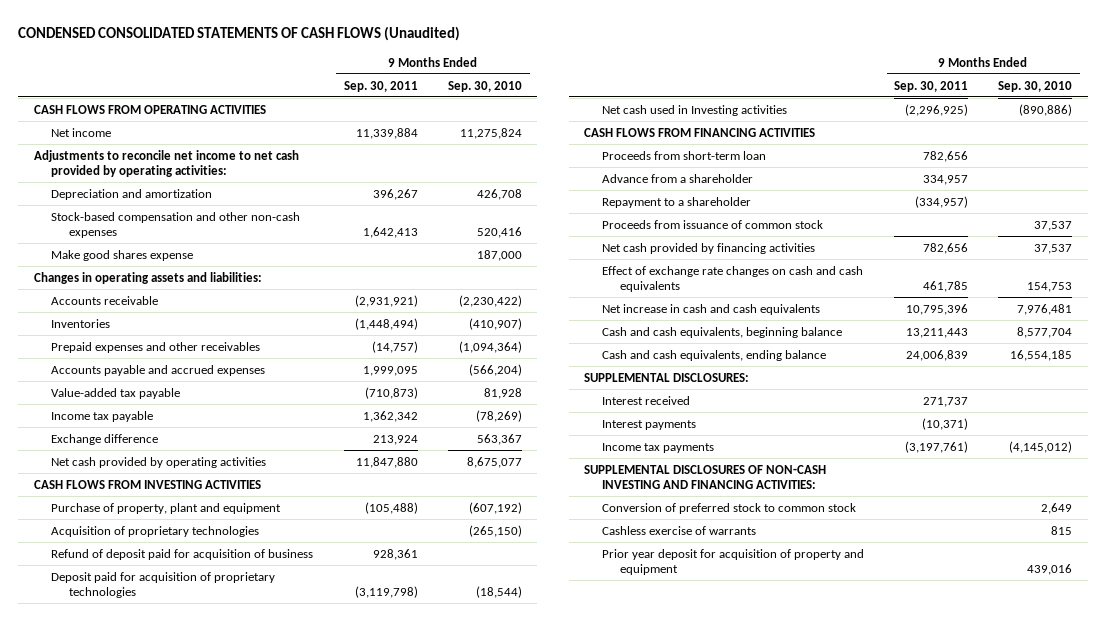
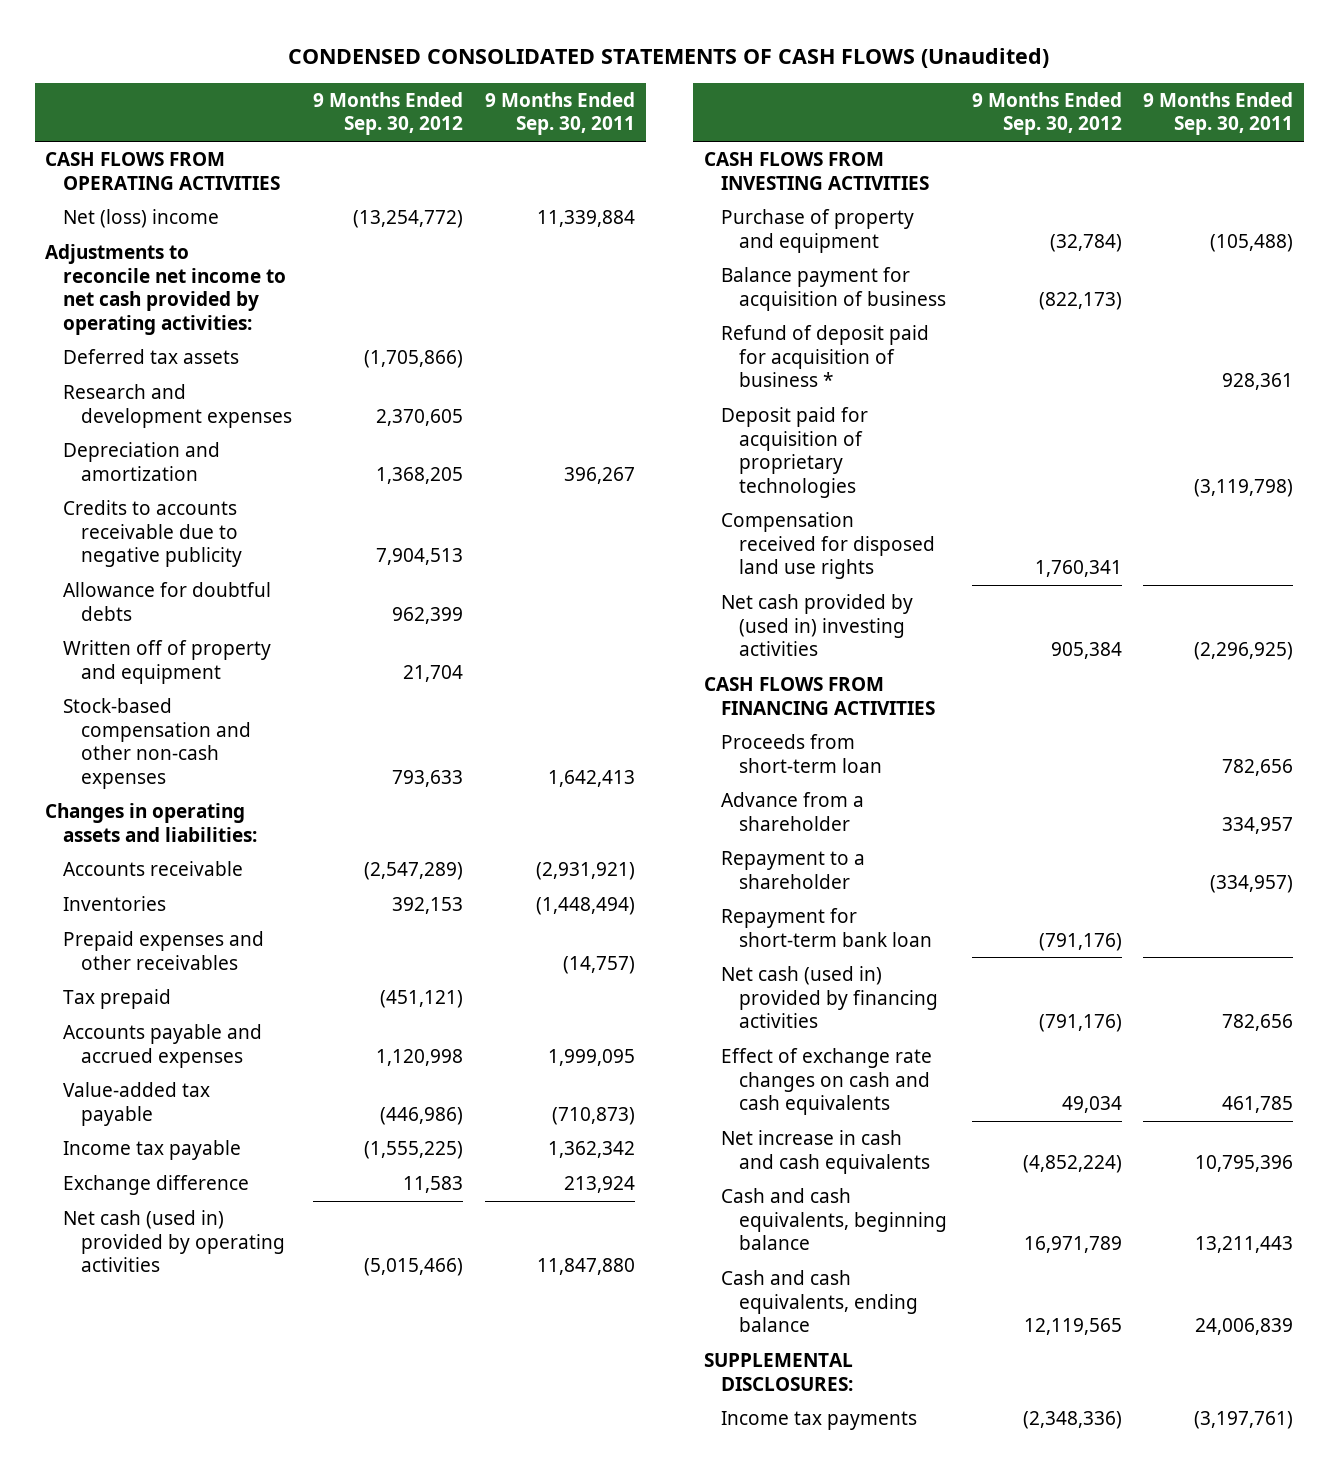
- | 9 Months Ended Sep. 30, 2011 | 9 Months Ended Sep. 30, 2010
+ | 9 Months Ended Sep. 30, 2012 | 9 Months Ended Sep. 30, 2011
- Net income | 11,339,884 | 11,275,824
+ Net (loss) income | (13,254,772) | 11,339,884
+ Deferred tax assets | (1,705,866) |
+ Research and development expenses | 2,370,605 |
+ Credits to accounts receivable due to negative publicity | 7,904,513 |
+ Allowance for doubtful debts | 962,399 |
+ Written off of property and equipment | 21,704 |
- Make good shares expense | | 187,000
+ Tax prepaid | (451,121) |
- Net cash provided by operating activities | 11,847,880 | 8,675,077
+ Net cash (used in) provided by operating activities | (5,015,466) | 11,847,880
- Purchase of property, plant and equipment | (105,488) | (607,192)
- Acquisition of proprietary technologies | | (265,150)
- Refund of deposit paid for acquisition of business | 928,361 |
+ Purchase of property and equipment | (32,784) | (105,488)
+ Balance payment for acquisition of business | (822,173) |
+ Refund of deposit paid for acquisition of business * | | 928,361
- Net cash used in Investing activities | (2,296,925) | (890,886)
+ Compensation received for disposed land use rights | 1,760,341 |
+ Net cash provided by (used in) investing activities | 905,384 | (2,296,925)
- Proceeds from issuance of common stock | | 37,537
- Net cash provided by financing activities | 782,656 | 37,537
+ Repayment for short-term bank loan | (791,176) |
+ Net cash (used in) provided by financing activities | (791,176) | 782,656
- Interest received | 271,737 |
- Interest payments | (10,371) |
- SUPPLEMENTAL DISCLOSURES OF NON-CASH INVESTING AND FINANCING ACTIVITIES:
- Conversion of preferred stock to common stock | | 2,649
- Cashless exercise of warrants | | 815
- Prior year deposit for acquisition of property and equipment | | 439,016

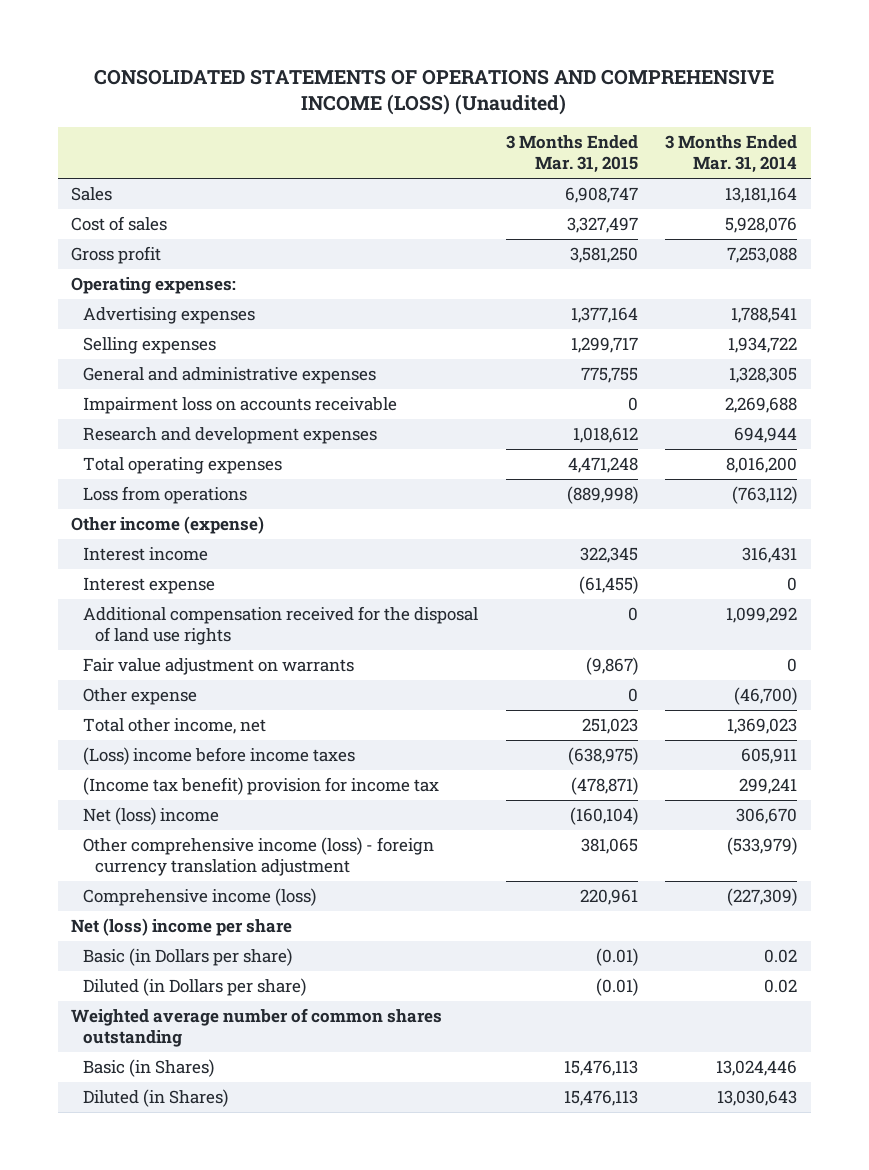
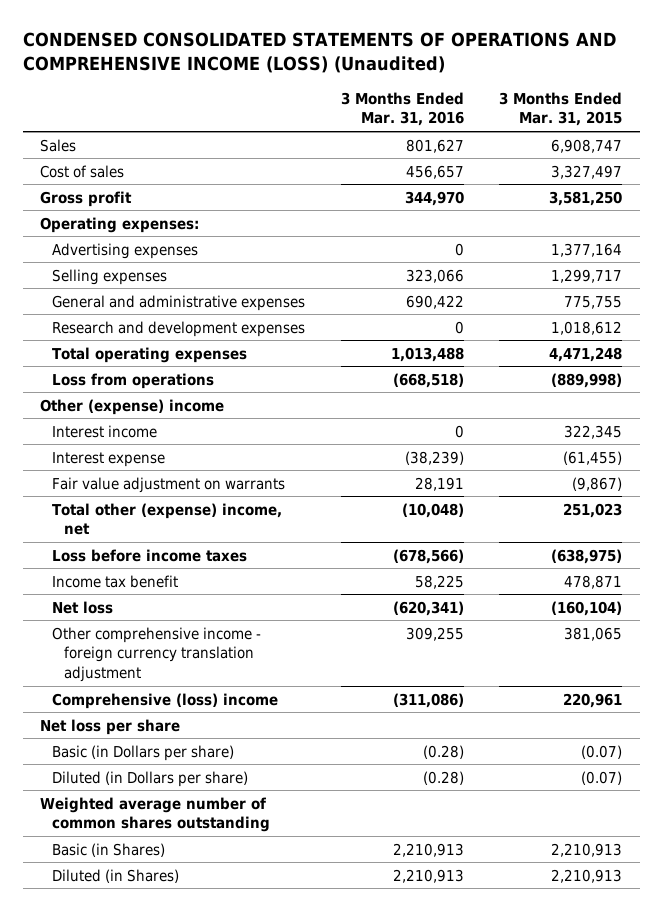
- CONSOLIDATED STATEMENTS OF OPERATIONS AND COMPREHENSIVE INCOME (LOSS) (Unaudited)
+ CONDENSED CONSOLIDATED STATEMENTS OF OPERATIONS AND COMPREHENSIVE INCOME (LOSS) (Unaudited)
- | 3 Months Ended Mar. 31, 2015 | 3 Months Ended Mar. 31, 2014
+ | 3 Months Ended Mar. 31, 2016 | 3 Months Ended Mar. 31, 2015
- Impairment loss on accounts receivable | 0 | 2,269,688
- Other income (expense)
+ Other (expense) income
- Additional compensation received for the disposal of land use rights | 0 | 1,099,292
- Other expense | 0 | (46,700)
- Total other income, net | 251,023 | 1,369,023
- (Loss) income before income taxes | (638,975) | 605,911
- (Income tax benefit) provision for income tax | (478,871) | 299,241
- Net (loss) income | (160,104) | 306,670
- Other comprehensive income (loss) - foreign currency translation adjustment | 381,065 | (533,979)
- Comprehensive income (loss) | 220,961 | (227,309)
- Net (loss) income per share
- Basic (in Dollars per share) | (0.01) | 0.02
- Diluted (in Dollars per share) | (0.01) | 0.02
+ Total other (expense) income, net | (10,048) | 251,023
+ Loss before income taxes | (678,566) | (638,975)
+ Income tax benefit | 58,225 | 478,871
+ Net loss | (620,341) | (160,104)
+ Other comprehensive income - foreign currency translation adjustment | 309,255 | 381,065
+ Comprehensive (loss) income | (311,086) | 220,961
+ Net loss per share
+ Basic (in Dollars per share) | (0.28) | (0.07)
+ Diluted (in Dollars per share) | (0.28) | (0.07)
- Basic (in Shares) | 15,476,113 | 13,024,446
- Diluted (in Shares) | 15,476,113 | 13,030,643
+ Basic (in Shares) | 2,210,913 | 2,210,913
+ Diluted (in Shares) | 2,210,913 | 2,210,913

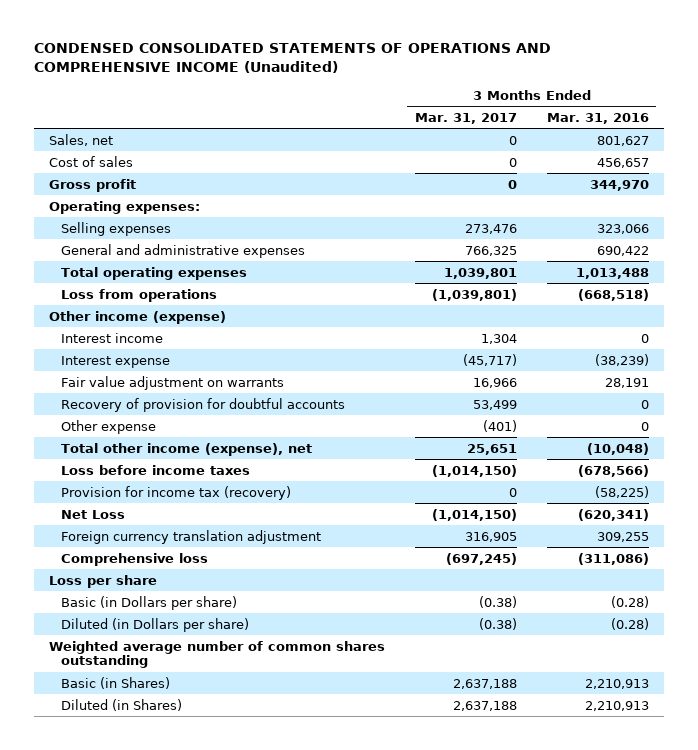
- CONDENSED CONSOLIDATED STATEMENTS OF OPERATIONS AND COMPREHENSIVE INCOME (LOSS) (Unaudited)
+ CONDENSED CONSOLIDATED STATEMENTS OF OPERATIONS AND COMPREHENSIVE INCOME (Unaudited)
- | 3 Months Ended Mar. 31, 2016 | 3 Months Ended Mar. 31, 2015
+ | 3 Months Ended Mar. 31, 2017 | 3 Months Ended Mar. 31, 2016
- Sales | 801,627 | 6,908,747
+ Sales, net | 0 | 801,627
- Advertising expenses | 0 | 1,377,164
- Research and development expenses | 0 | 1,018,612
- Other (expense) income
+ Other income (expense)
- Total other (expense) income, net | (10,048) | 251,023
+ Recovery of provision for doubtful accounts | 53,499 | 0
+ Other expense | (401) | 0
+ Total other income (expense), net | 25,651 | (10,048)
- Income tax benefit | 58,225 | 478,871
- Net loss | (620,341) | (160,104)
- Other comprehensive income - foreign currency translation adjustment | 309,255 | 381,065
- Comprehensive (loss) income | (311,086) | 220,961
- Net loss per share
+ Provision for income tax (recovery) | 0 | (58,225)
+ Net Loss | (1,014,150) | (620,341)
+ Foreign currency translation adjustment | 316,905 | 309,255
+ Comprehensive loss | (697,245) | (311,086)
+ Loss per share

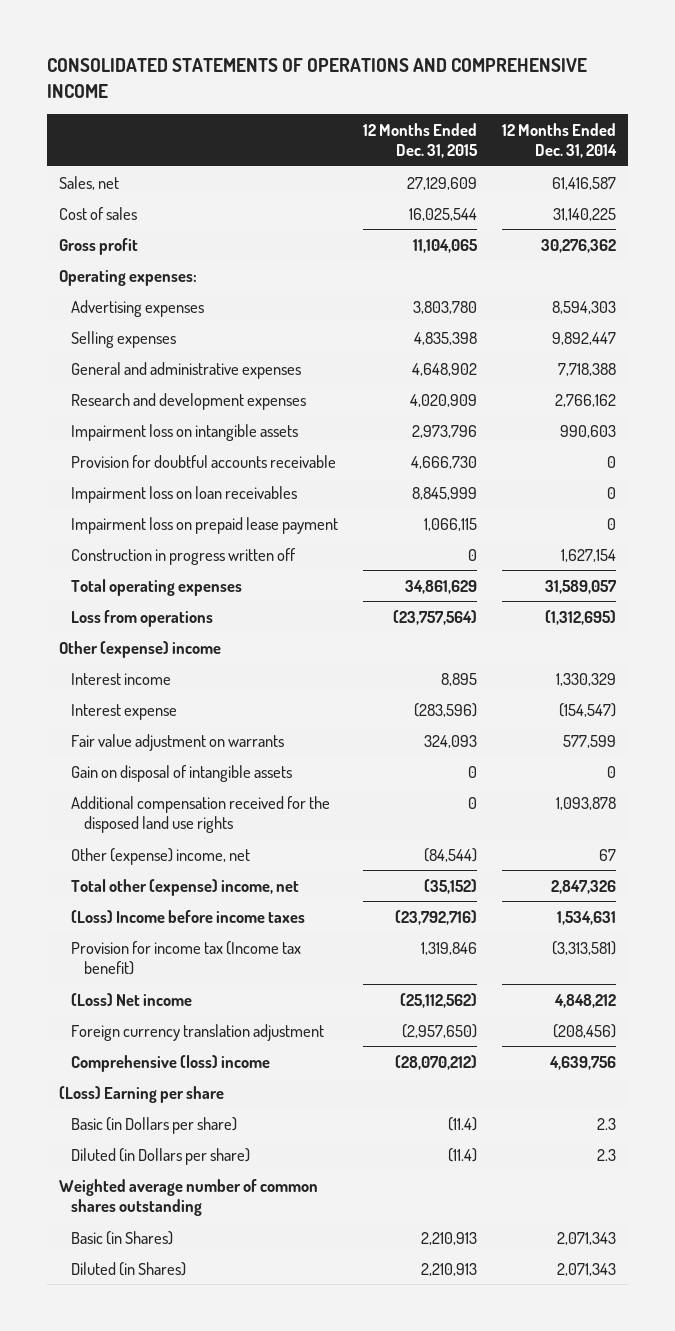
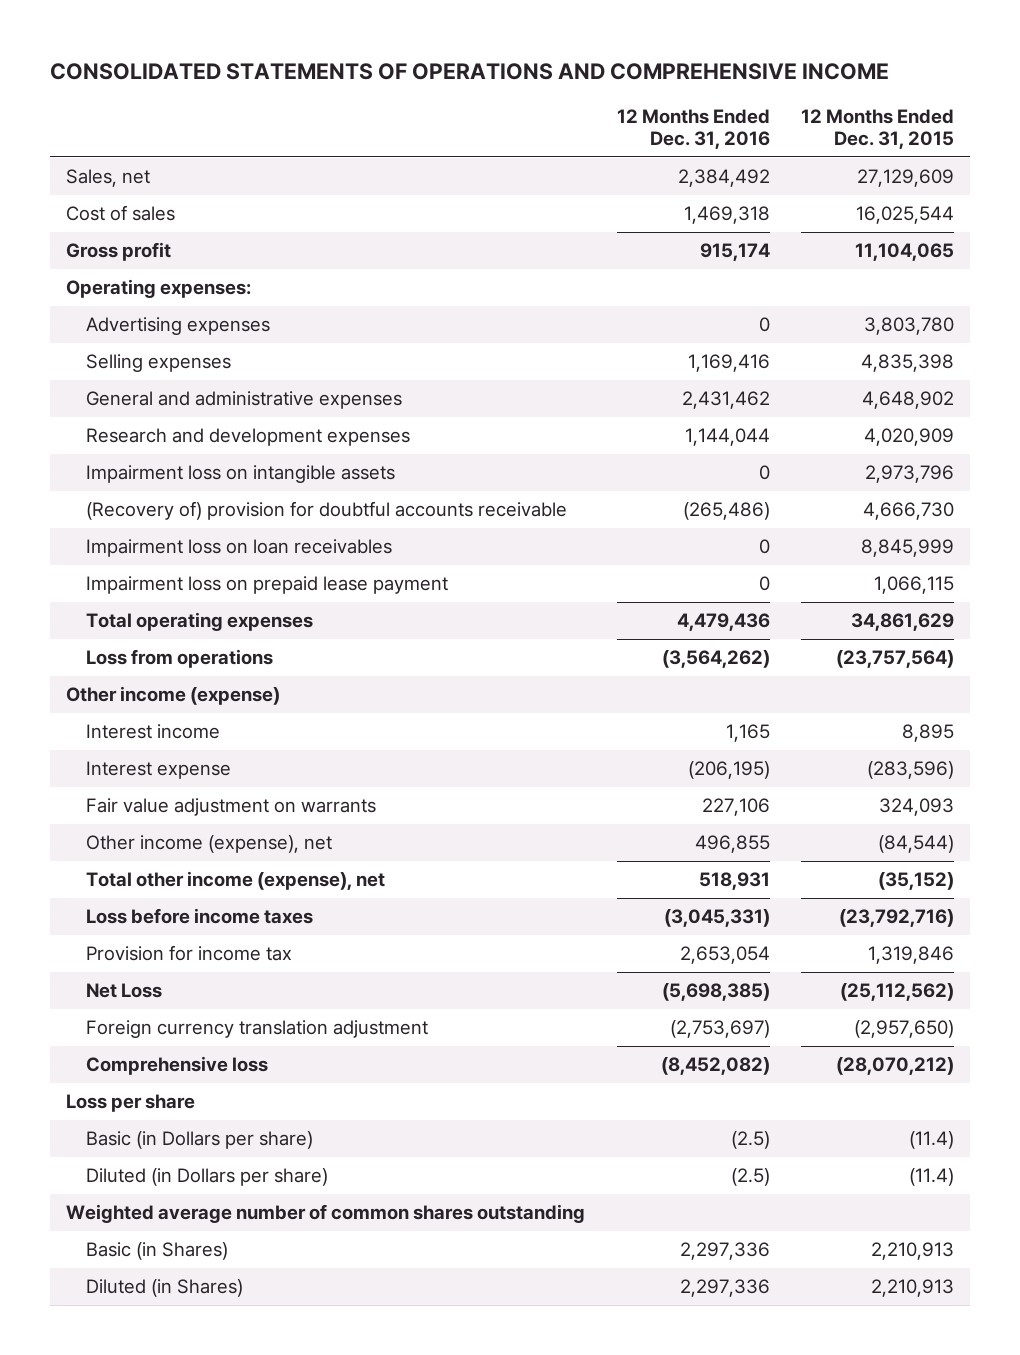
- | 12 Months Ended Dec. 31, 2015 | 12 Months Ended Dec. 31, 2014
+ | 12 Months Ended Dec. 31, 2016 | 12 Months Ended Dec. 31, 2015
- Provision for doubtful accounts receivable | 4,666,730 | 0
+ (Recovery of) provision for doubtful accounts receivable | (265,486) | 4,666,730
- Construction in progress written off | 0 | 1,627,154
- Other (expense) income
+ Other income (expense)
- Gain on disposal of intangible assets | 0 | 0
- Additional compensation received for the disposed land use rights | 0 | 1,093,878
- Other (expense) income, net | (84,544) | 67
- Total other (expense) income, net | (35,152) | 2,847,326
- (Loss) Income before income taxes | (23,792,716) | 1,534,631
- Provision for income tax (Income tax benefit) | 1,319,846 | (3,313,581)
- (Loss) Net income | (25,112,562) | 4,848,212
+ Other income (expense), net | 496,855 | (84,544)
+ Total other income (expense), net | 518,931 | (35,152)
+ Loss before income taxes | (3,045,331) | (23,792,716)
+ Provision for income tax | 2,653,054 | 1,319,846
+ Net Loss | (5,698,385) | (25,112,562)
- Comprehensive (loss) income | (28,070,212) | 4,639,756
- (Loss) Earning per share
+ Comprehensive loss | (8,452,082) | (28,070,212)
+ Loss per share

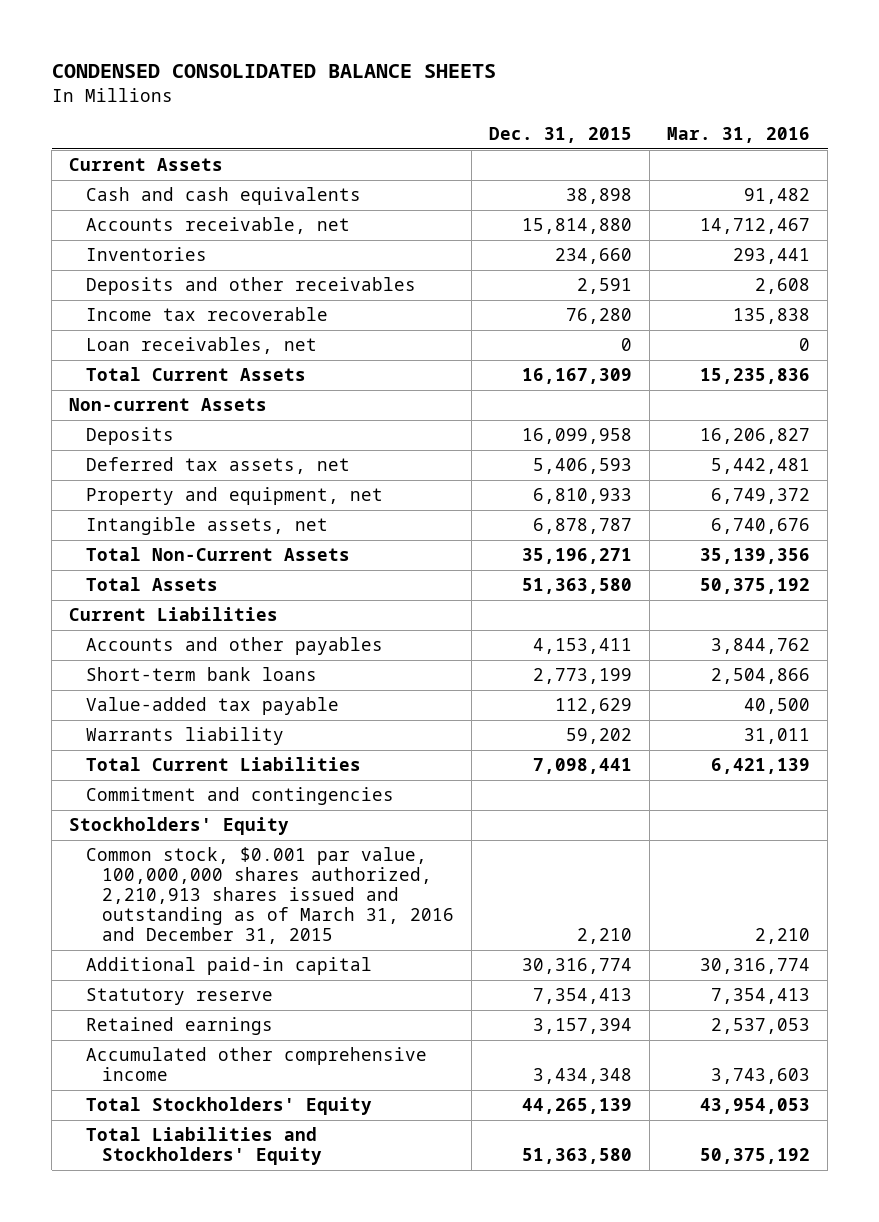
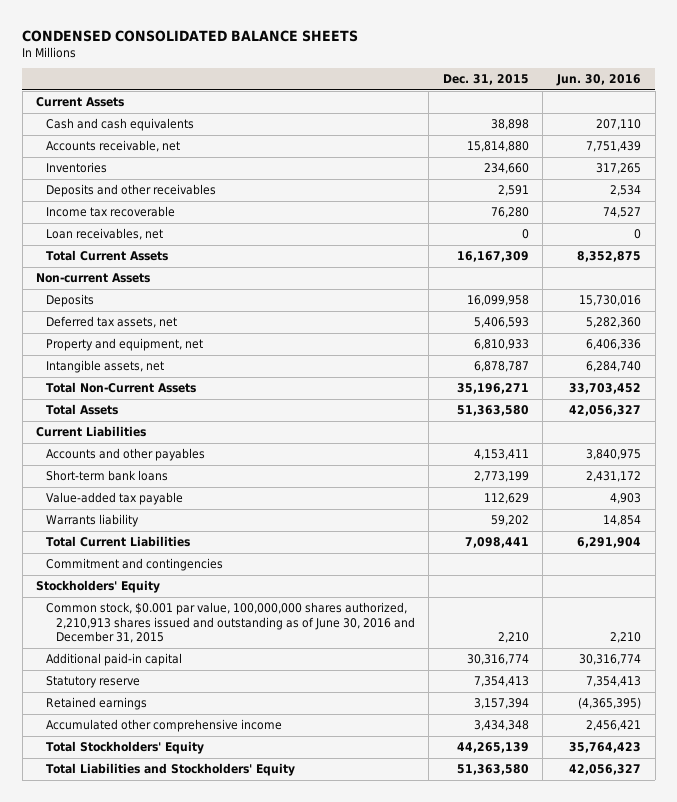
- | Dec. 31, 2015 | Mar. 31, 2016
+ | Dec. 31, 2015 | Jun. 30, 2016
- Common stock, $0.001 par value, 100,000,000 shares authorized, 2,210,913 shares issued and outstanding as of March 31, 2016 and December 31, 2015 | 2,210 | 2,210
+ Common stock, $0.001 par value, 100,000,000 shares authorized, 2,210,913 shares issued and outstanding as of June 30, 2016 and December 31, 2015 | 2,210 | 2,210

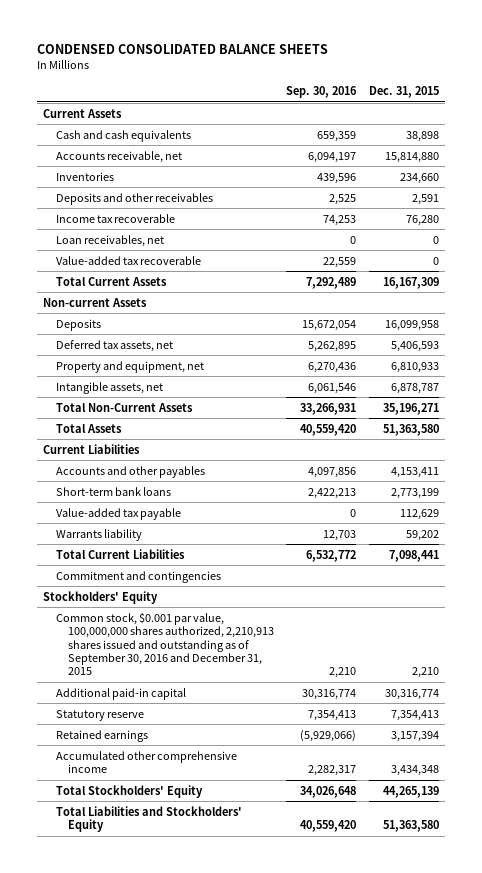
- | Dec. 31, 2015 | Jun. 30, 2016
+ | Sep. 30, 2016 | Dec. 31, 2015
+ Value-added tax recoverable | 22,559 | 0
- Common stock, $0.001 par value, 100,000,000 shares authorized, 2,210,913 shares issued and outstanding as of June 30, 2016 and December 31, 2015 | 2,210 | 2,210
+ Common stock, $0.001 par value, 100,000,000 shares authorized, 2,210,913 shares issued and outstanding as of September 30, 2016 and December 31, 2015 | 2,210 | 2,210

